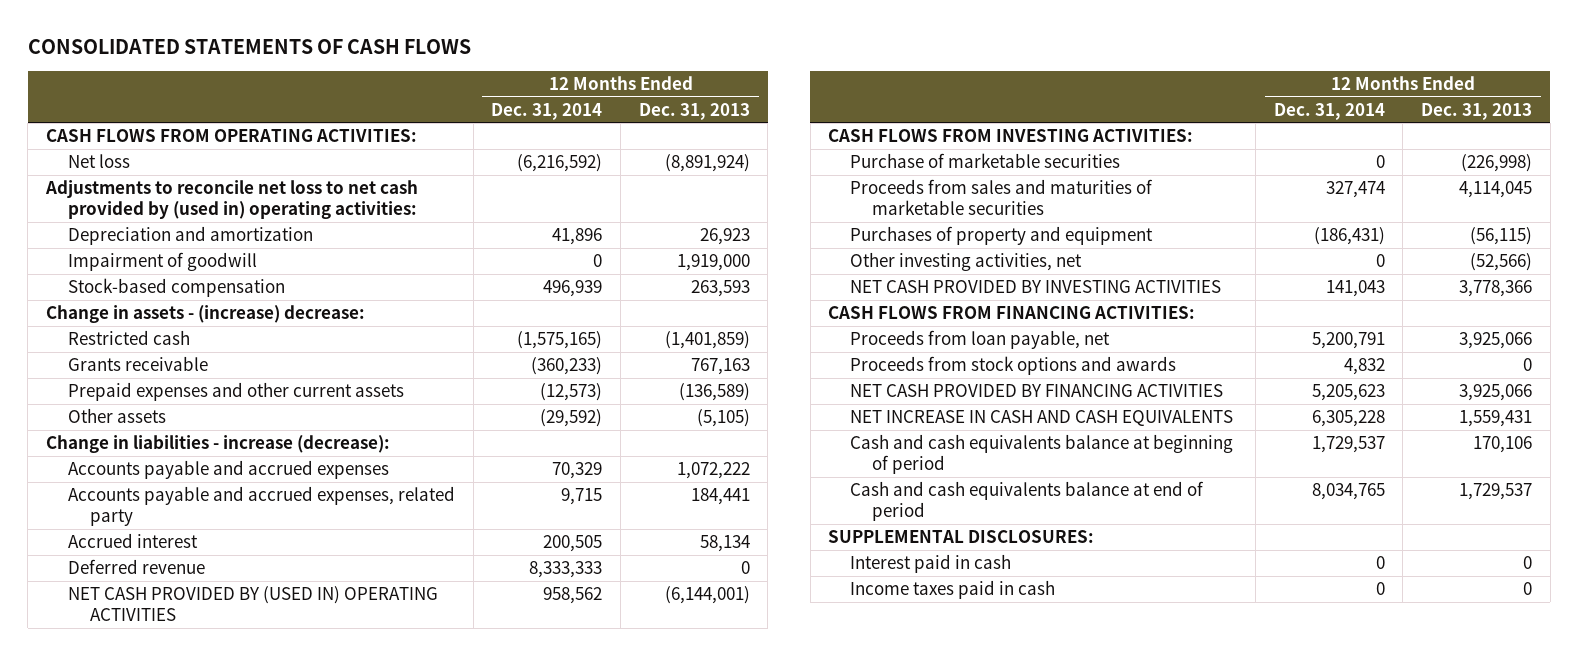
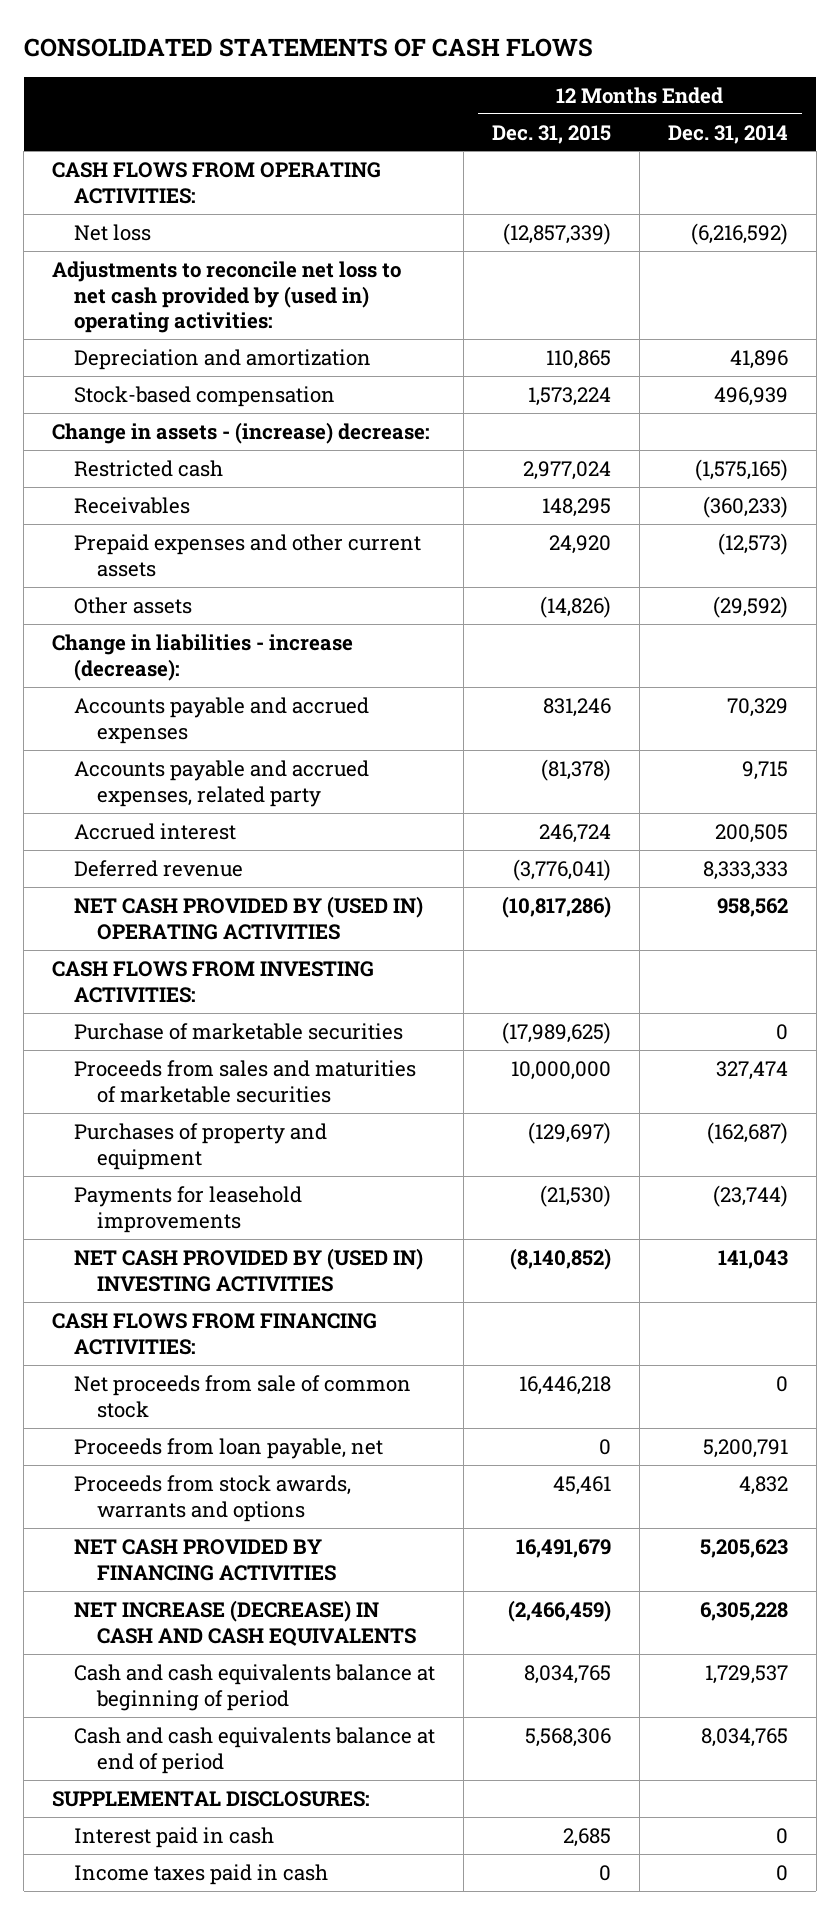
- | 12 Months Ended Dec. 31, 2014 | 12 Months Ended Dec. 31, 2013
+ | 12 Months Ended Dec. 31, 2015 | 12 Months Ended Dec. 31, 2014
- Impairment of goodwill | 0 | 1,919,000
- Grants receivable | (360,233) | 767,163
+ Receivables | 148,295 | (360,233)
- Purchases of property and equipment | (186,431) | (56,115)
- Other investing activities, net | 0 | (52,566)
- NET CASH PROVIDED BY INVESTING ACTIVITIES | 141,043 | 3,778,366
+ Purchases of property and equipment | (129,697) | (162,687)
+ Payments for leasehold improvements | (21,530) | (23,744)
+ NET CASH PROVIDED BY (USED IN) INVESTING ACTIVITIES | (8,140,852) | 141,043
+ Net proceeds from sale of common stock | 16,446,218 | 0
- Proceeds from stock options and awards | 4,832 | 0
+ Proceeds from stock awards, warrants and options | 45,461 | 4,832
- NET INCREASE IN CASH AND CASH EQUIVALENTS | 6,305,228 | 1,559,431
+ NET INCREASE (DECREASE) IN CASH AND CASH EQUIVALENTS | (2,466,459) | 6,305,228

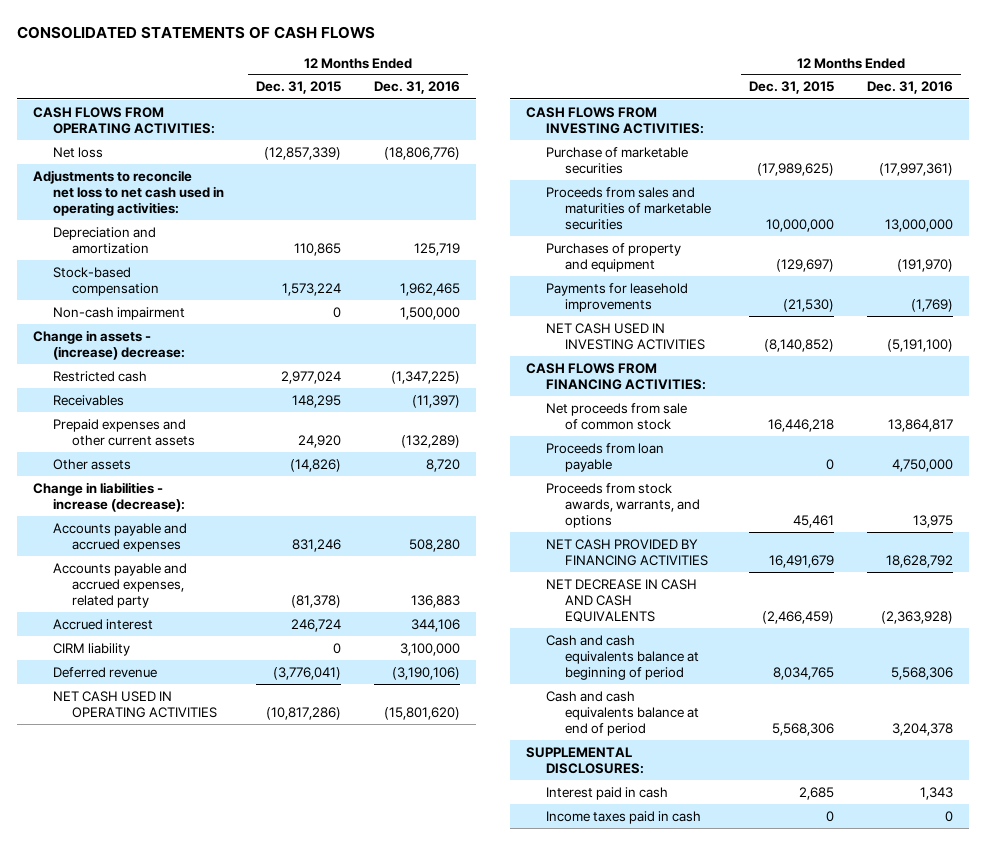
- | 12 Months Ended Dec. 31, 2015 | 12 Months Ended Dec. 31, 2014
+ | 12 Months Ended Dec. 31, 2015 | 12 Months Ended Dec. 31, 2016
- Adjustments to reconcile net loss to net cash provided by (used in) operating activities:
+ Adjustments to reconcile net loss to net cash used in operating activities:
+ Non-cash impairment | 0 | 1,500,000
+ CIRM liability | 0 | 3,100,000
- NET CASH PROVIDED BY (USED IN) OPERATING ACTIVITIES | (10,817,286) | 958,562
+ NET CASH USED IN OPERATING ACTIVITIES | (10,817,286) | (15,801,620)
- NET CASH PROVIDED BY (USED IN) INVESTING ACTIVITIES | (8,140,852) | 141,043
+ NET CASH USED IN INVESTING ACTIVITIES | (8,140,852) | (5,191,100)
- Proceeds from loan payable, net | 0 | 5,200,791
- Proceeds from stock awards, warrants and options | 45,461 | 4,832
+ Proceeds from loan payable | 0 | 4,750,000
+ Proceeds from stock awards, warrants, and options | 45,461 | 13,975
- NET INCREASE (DECREASE) IN CASH AND CASH EQUIVALENTS | (2,466,459) | 6,305,228
+ NET DECREASE IN CASH AND CASH EQUIVALENTS | (2,466,459) | (2,363,928)

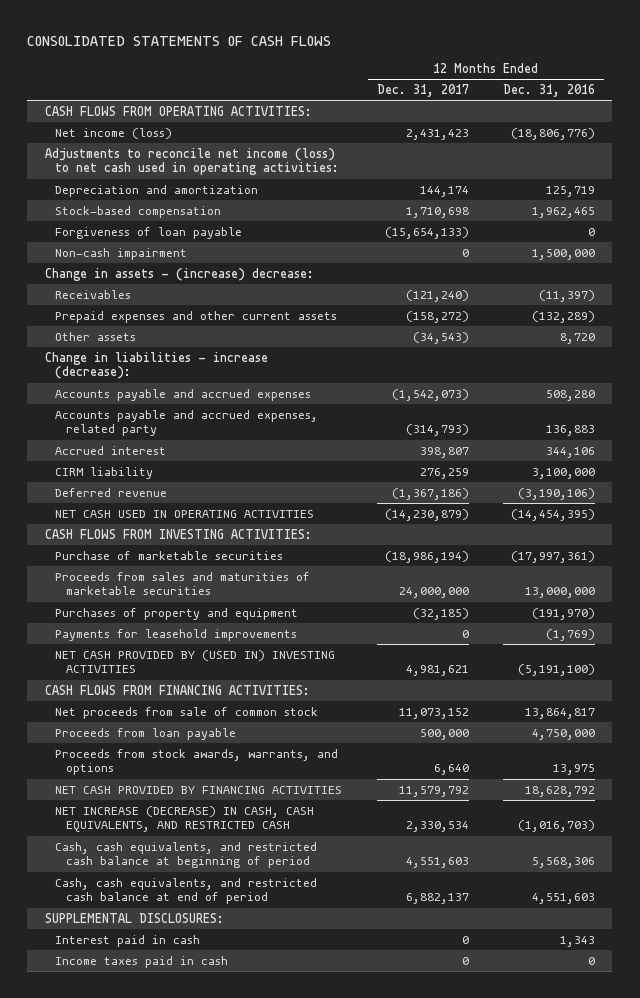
- | 12 Months Ended Dec. 31, 2015 | 12 Months Ended Dec. 31, 2016
+ | 12 Months Ended Dec. 31, 2017 | 12 Months Ended Dec. 31, 2016
- Net loss | (12,857,339) | (18,806,776)
- Adjustments to reconcile net loss to net cash used in operating activities:
+ Net income (loss) | 2,431,423 | (18,806,776)
+ Adjustments to reconcile net income (loss) to net cash used in operating activities:
+ Forgiveness of loan payable | (15,654,133) | 0
- Restricted cash | 2,977,024 | (1,347,225)
- NET CASH USED IN OPERATING ACTIVITIES | (10,817,286) | (15,801,620)
+ NET CASH USED IN OPERATING ACTIVITIES | (14,230,879) | (14,454,395)
- NET CASH USED IN INVESTING ACTIVITIES | (8,140,852) | (5,191,100)
+ NET CASH PROVIDED BY (USED IN) INVESTING ACTIVITIES | 4,981,621 | (5,191,100)
- NET DECREASE IN CASH AND CASH EQUIVALENTS | (2,466,459) | (2,363,928)
- Cash and cash equivalents balance at beginning of period | 8,034,765 | 5,568,306
- Cash and cash equivalents balance at end of period | 5,568,306 | 3,204,378
+ NET INCREASE (DECREASE) IN CASH, CASH EQUIVALENTS, AND RESTRICTED CASH | 2,330,534 | (1,016,703)
+ Cash, cash equivalents, and restricted cash balance at beginning of period | 4,551,603 | 5,568,306
+ Cash, cash equivalents, and restricted cash balance at end of period | 6,882,137 | 4,551,603

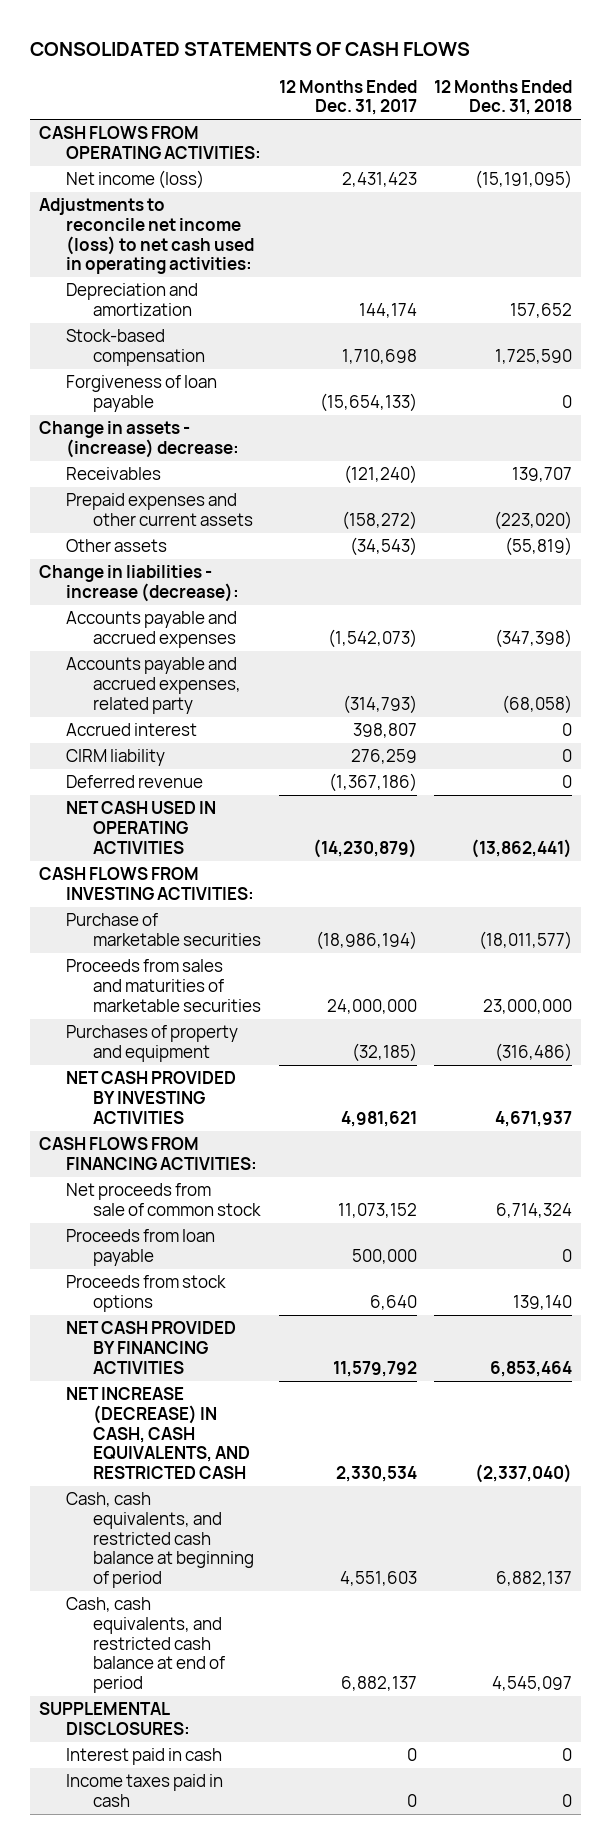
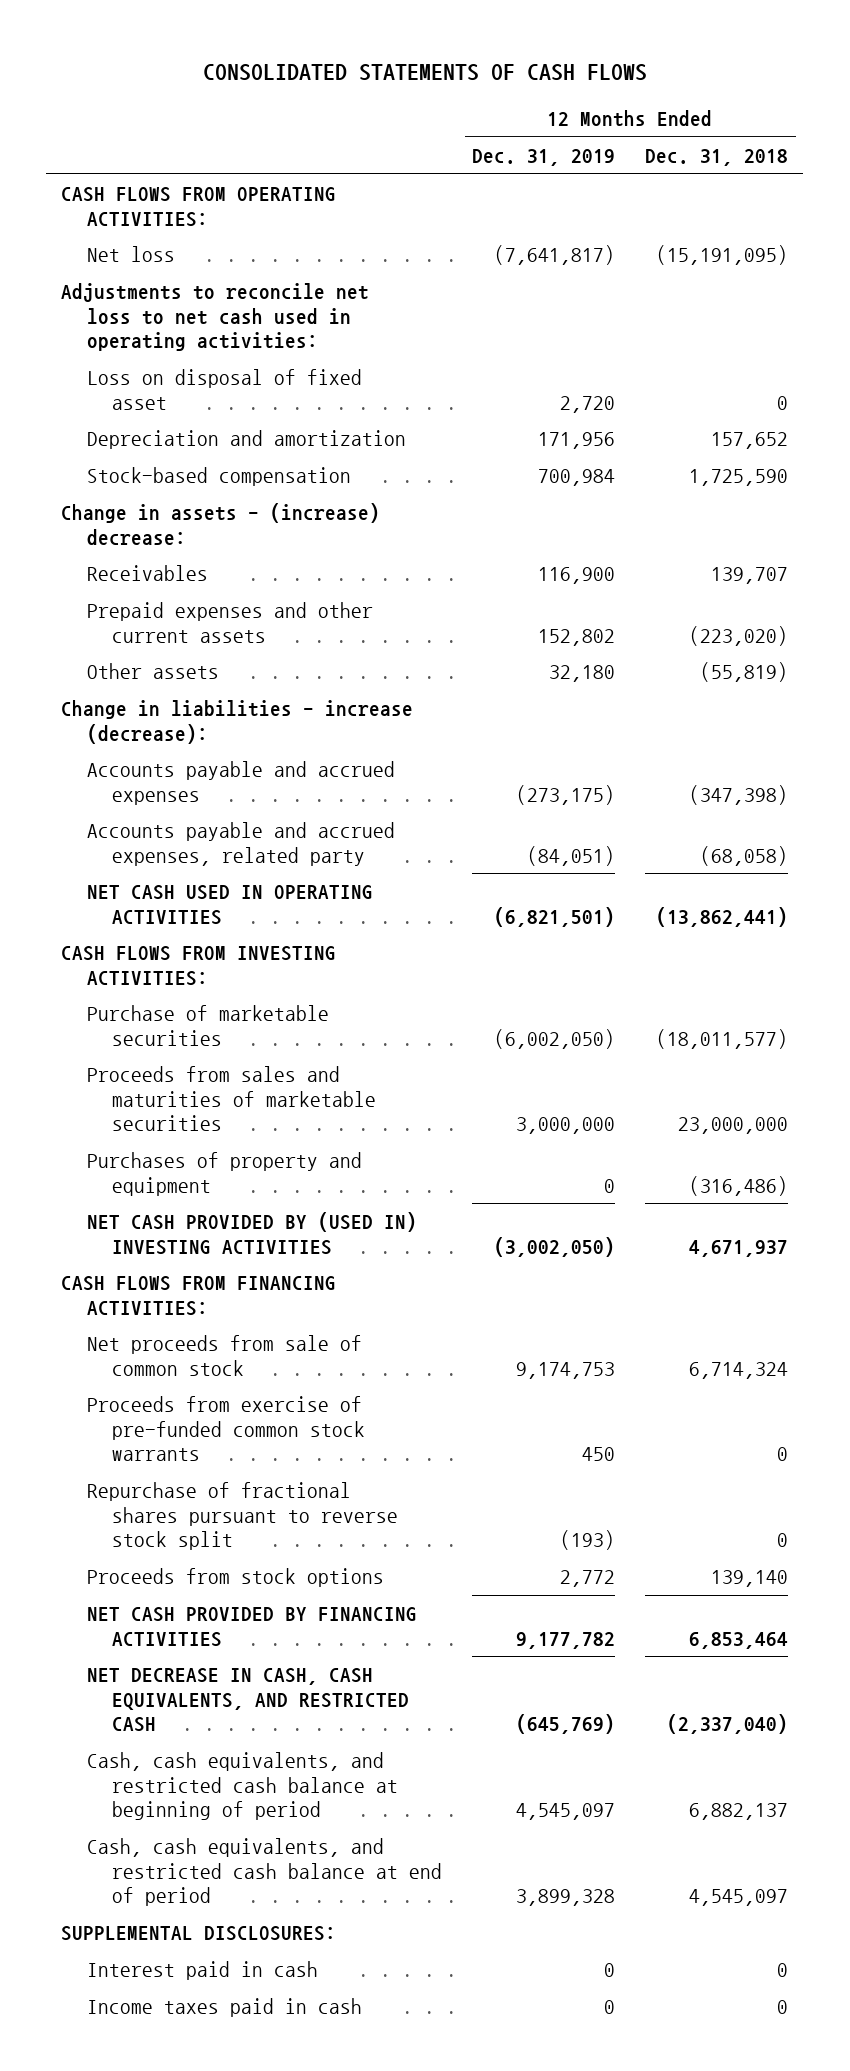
- | 12 Months Ended Dec. 31, 2017 | 12 Months Ended Dec. 31, 2018
+ | 12 Months Ended Dec. 31, 2019 | 12 Months Ended Dec. 31, 2018
- Net income (loss) | 2,431,423 | (15,191,095)
- Adjustments to reconcile net income (loss) to net cash used in operating activities:
+ Net loss | (7,641,817) | (15,191,095)
+ Adjustments to reconcile net loss to net cash used in operating activities:
+ Loss on disposal of fixed asset | 2,720 | 0
- Forgiveness of loan payable | (15,654,133) | 0
- Accrued interest | 398,807 | 0
- CIRM liability | 276,259 | 0
- Deferred revenue | (1,367,186) | 0
- NET CASH PROVIDED BY INVESTING ACTIVITIES | 4,981,621 | 4,671,937
+ NET CASH PROVIDED BY (USED IN) INVESTING ACTIVITIES | (3,002,050) | 4,671,937
- Proceeds from loan payable | 500,000 | 0
+ Proceeds from exercise of pre-funded common stock warrants | 450 | 0
+ Repurchase of fractional shares pursuant to reverse stock split | (193) | 0
- NET INCREASE (DECREASE) IN CASH, CASH EQUIVALENTS, AND RESTRICTED CASH | 2,330,534 | (2,337,040)
+ NET DECREASE IN CASH, CASH EQUIVALENTS, AND RESTRICTED CASH | (645,769) | (2,337,040)

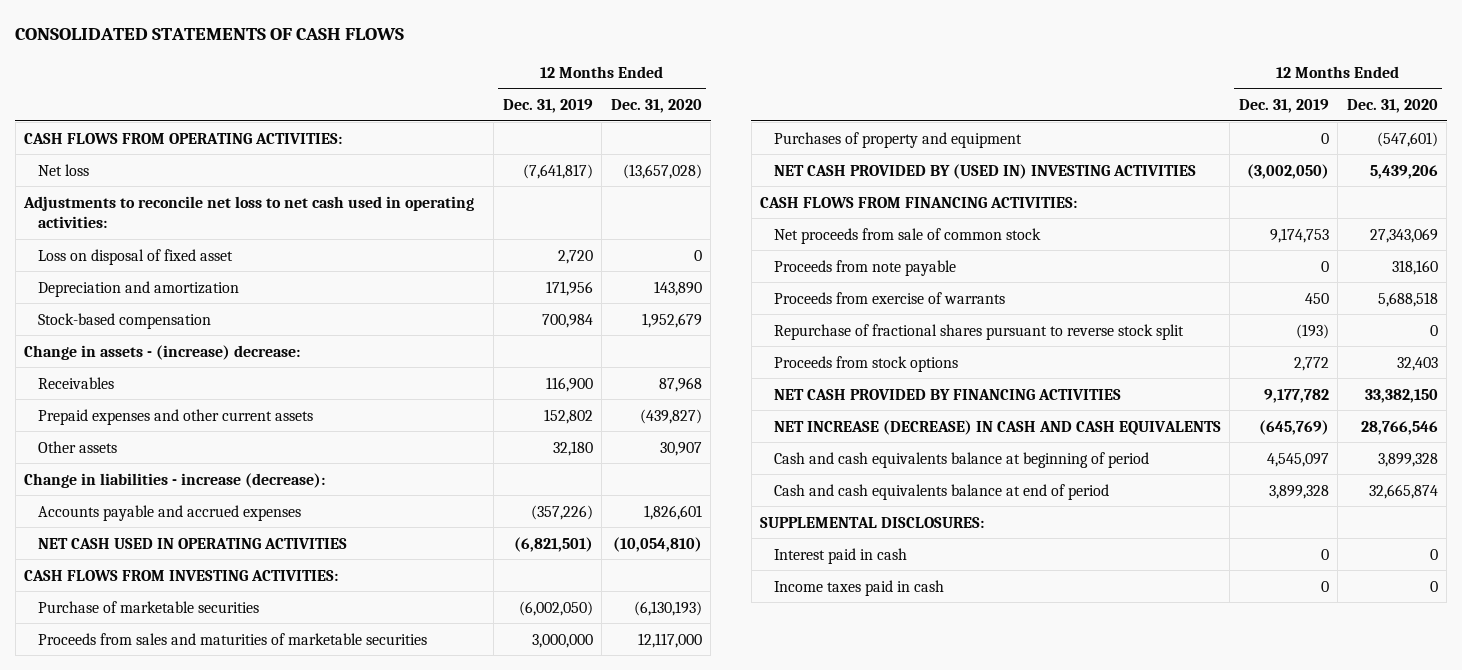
- | 12 Months Ended Dec. 31, 2019 | 12 Months Ended Dec. 31, 2018
+ | 12 Months Ended Dec. 31, 2019 | 12 Months Ended Dec. 31, 2020
- Accounts payable and accrued expenses | (273,175) | (347,398)
- Accounts payable and accrued expenses, related party | (84,051) | (68,058)
+ Accounts payable and accrued expenses | (357,226) | 1,826,601
- Proceeds from exercise of pre-funded common stock warrants | 450 | 0
+ Proceeds from note payable | 0 | 318,160
+ Proceeds from exercise of warrants | 450 | 5,688,518
- NET DECREASE IN CASH, CASH EQUIVALENTS, AND RESTRICTED CASH | (645,769) | (2,337,040)
- Cash, cash equivalents, and restricted cash balance at beginning of period | 4,545,097 | 6,882,137
- Cash, cash equivalents, and restricted cash balance at end of period | 3,899,328 | 4,545,097
+ NET INCREASE (DECREASE) IN CASH AND CASH EQUIVALENTS | (645,769) | 28,766,546
+ Cash and cash equivalents balance at beginning of period | 4,545,097 | 3,899,328
+ Cash and cash equivalents balance at end of period | 3,899,328 | 32,665,874

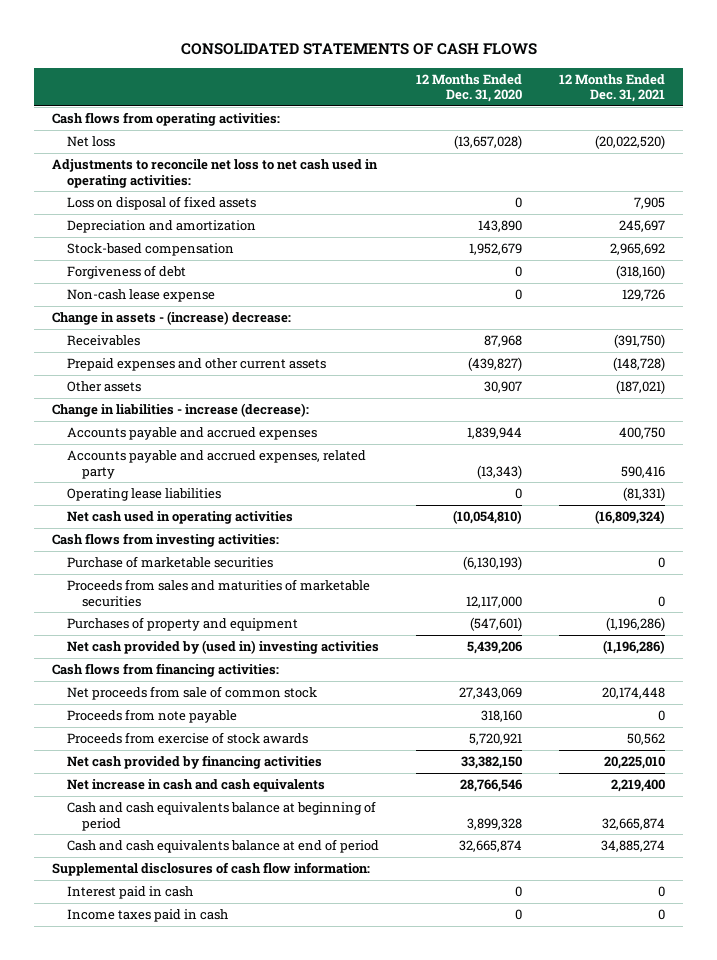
- | 12 Months Ended Dec. 31, 2019 | 12 Months Ended Dec. 31, 2020
+ | 12 Months Ended Dec. 31, 2020 | 12 Months Ended Dec. 31, 2021
- CASH FLOWS FROM OPERATING ACTIVITIES:
+ Cash flows from operating activities:
- Loss on disposal of fixed asset | 2,720 | 0
+ Loss on disposal of fixed assets | 0 | 7,905
+ Forgiveness of debt | 0 | (318,160)
+ Non-cash lease expense | 0 | 129,726
- Accounts payable and accrued expenses | (357,226) | 1,826,601
- NET CASH USED IN OPERATING ACTIVITIES | (6,821,501) | (10,054,810)
- CASH FLOWS FROM INVESTING ACTIVITIES:
+ Accounts payable and accrued expenses | 1,839,944 | 400,750
+ Accounts payable and accrued expenses, related party | (13,343) | 590,416
+ Operating lease liabilities | 0 | (81,331)
+ Net cash used in operating activities | (10,054,810) | (16,809,324)
+ Cash flows from investing activities:
- NET CASH PROVIDED BY (USED IN) INVESTING ACTIVITIES | (3,002,050) | 5,439,206
- CASH FLOWS FROM FINANCING ACTIVITIES:
+ Net cash provided by (used in) investing activities | 5,439,206 | (1,196,286)
+ Cash flows from financing activities:
- Proceeds from exercise of warrants | 450 | 5,688,518
- Repurchase of fractional shares pursuant to reverse stock split | (193) | 0
- Proceeds from stock options | 2,772 | 32,403
- NET CASH PROVIDED BY FINANCING ACTIVITIES | 9,177,782 | 33,382,150
- NET INCREASE (DECREASE) IN CASH AND CASH EQUIVALENTS | (645,769) | 28,766,546
+ Proceeds from exercise of stock awards | 5,720,921 | 50,562
+ Net cash provided by financing activities | 33,382,150 | 20,225,010
+ Net increase in cash and cash equivalents | 28,766,546 | 2,219,400
- SUPPLEMENTAL DISCLOSURES:
+ Supplemental disclosures of cash flow information:

